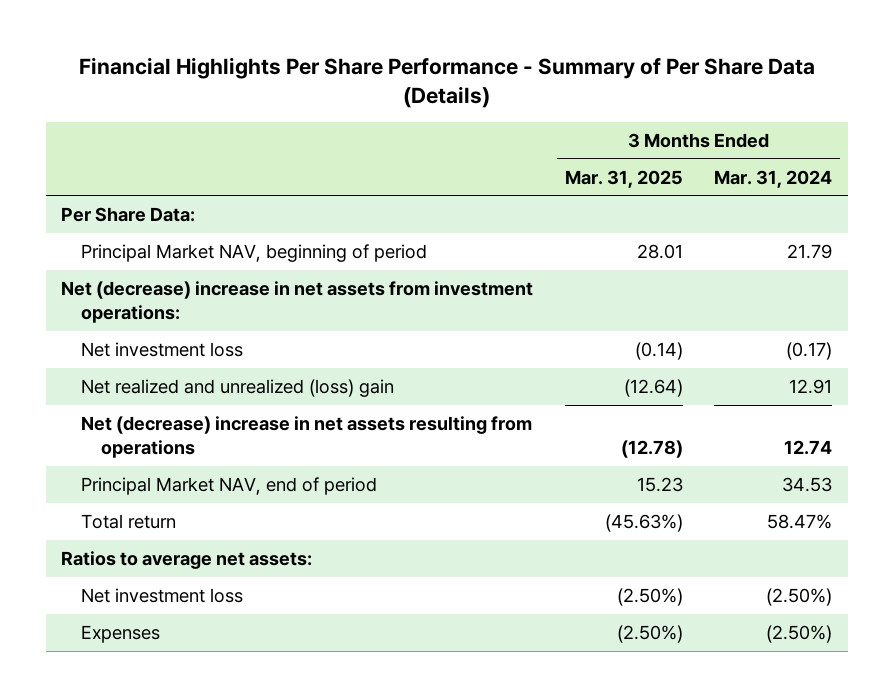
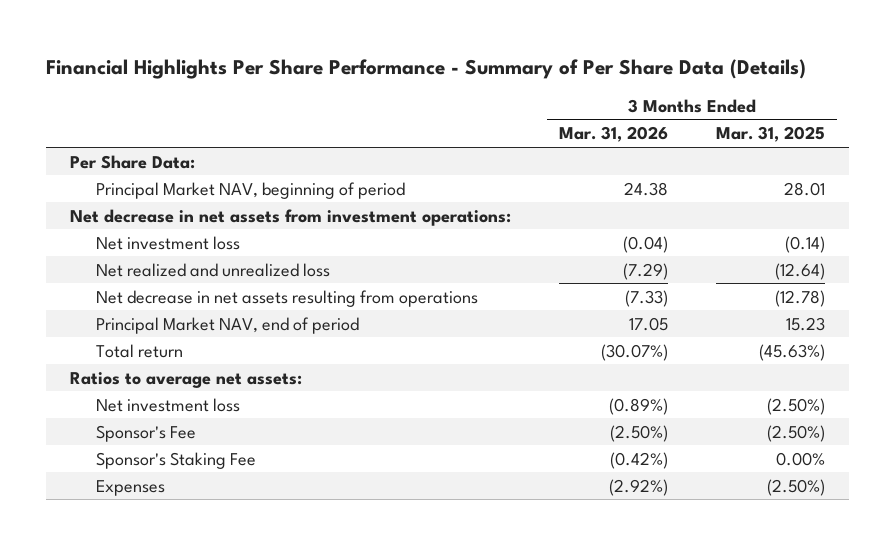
- | 3 Months Ended Mar. 31, 2025 | 3 Months Ended Mar. 31, 2024
+ | 3 Months Ended Mar. 31, 2026 | 3 Months Ended Mar. 31, 2025
- Net (decrease) increase in net assets from investment operations:
+ Net decrease in net assets from investment operations:
- Net realized and unrealized (loss) gain | (12.64) | 12.91
- Net (decrease) increase in net assets resulting from operations | (12.78) | 12.74
+ Net realized and unrealized loss | (7.29) | (12.64)
+ Net decrease in net assets resulting from operations | (7.33) | (12.78)
+ Sponsor's Fee | (2.50%) | (2.50%)
+ Sponsor's Staking Fee | (0.42%) | 0.00%

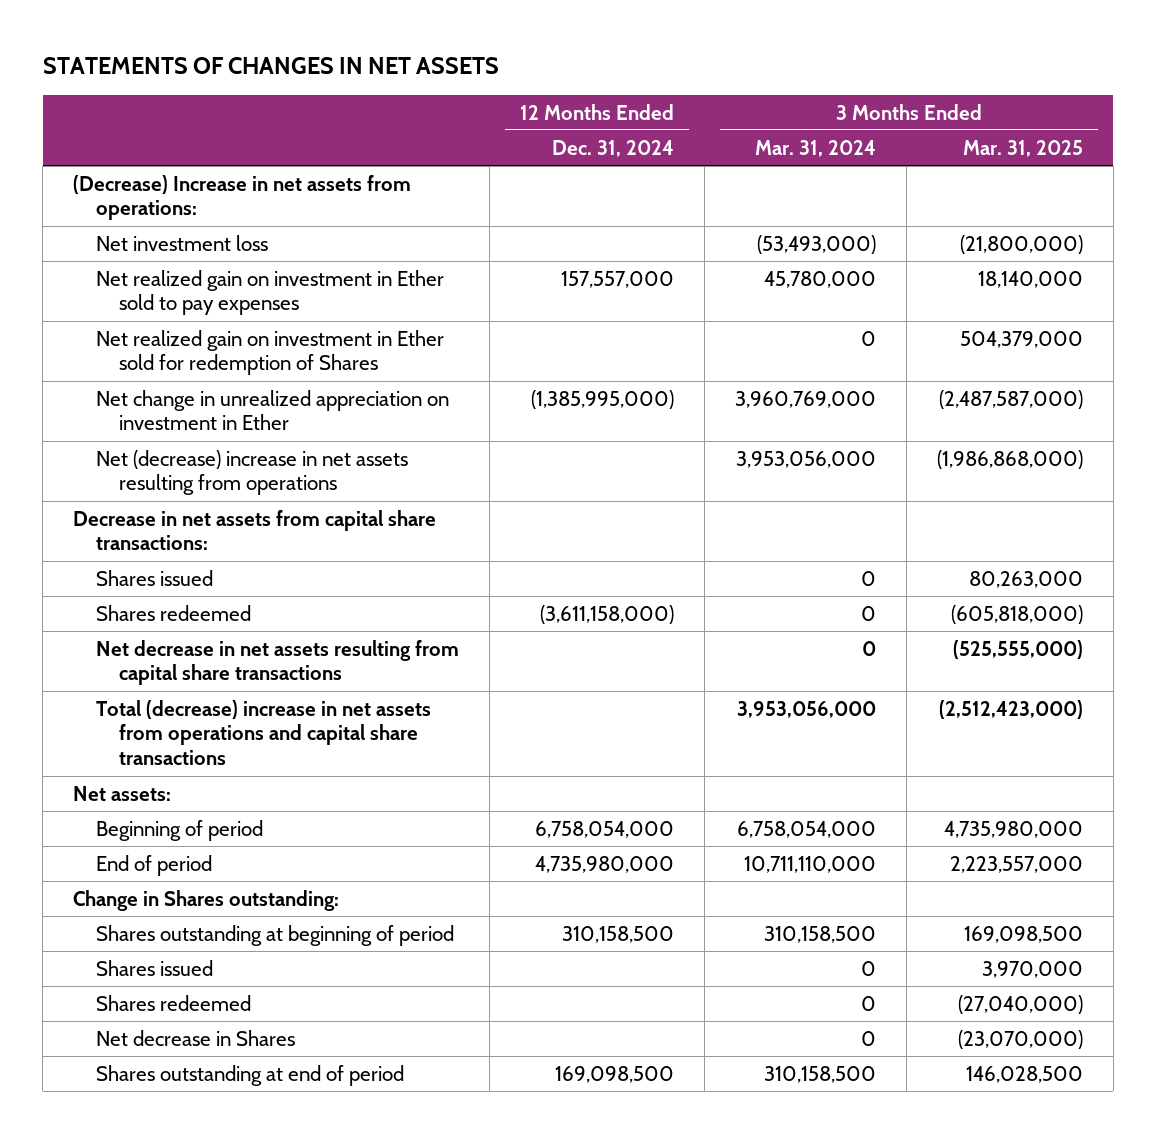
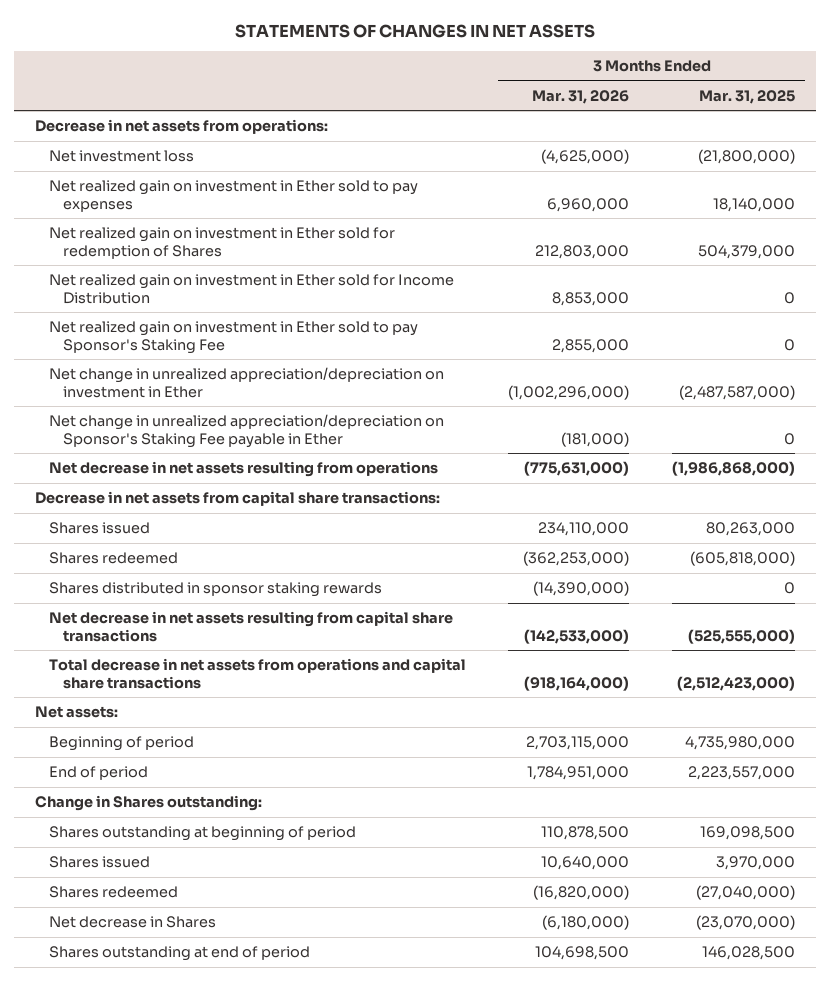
- | 12 Months Ended Dec. 31, 2024 | 3 Months Ended Mar. 31, 2024 | 3 Months Ended Mar. 31, 2025
+ | 3 Months Ended Mar. 31, 2026 | 3 Months Ended Mar. 31, 2025
- (Decrease) Increase in net assets from operations:
+ Decrease in net assets from operations:
- Net change in unrealized appreciation on investment in Ether | (1,385,995,000) | 3,960,769,000 | (2,487,587,000)
- Net (decrease) increase in net assets resulting from operations | | 3,953,056,000 | (1,986,868,000)
+ Net realized gain on investment in Ether sold for Income Distribution | 8,853,000 | 0
+ Net realized gain on investment in Ether sold to pay Sponsor's Staking Fee | 2,855,000 | 0
+ Net change in unrealized appreciation/depreciation on investment in Ether | (1,002,296,000) | (2,487,587,000)
+ Net change in unrealized appreciation/depreciation on Sponsor's Staking Fee payable in Ether | (181,000) | 0
+ Net decrease in net assets resulting from operations | (775,631,000) | (1,986,868,000)
+ Shares distributed in sponsor staking rewards | (14,390,000) | 0
- Total (decrease) increase in net assets from operations and capital share transactions | | 3,953,056,000 | (2,512,423,000)
+ Total decrease in net assets from operations and capital share transactions | (918,164,000) | (2,512,423,000)

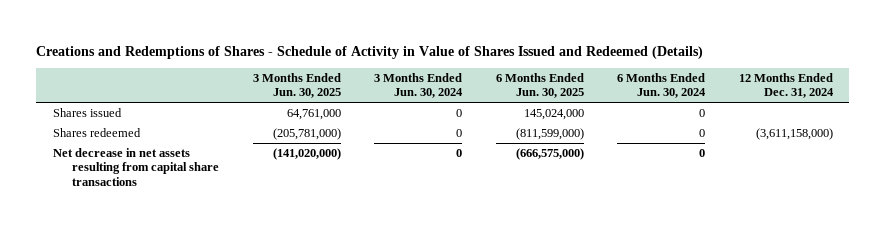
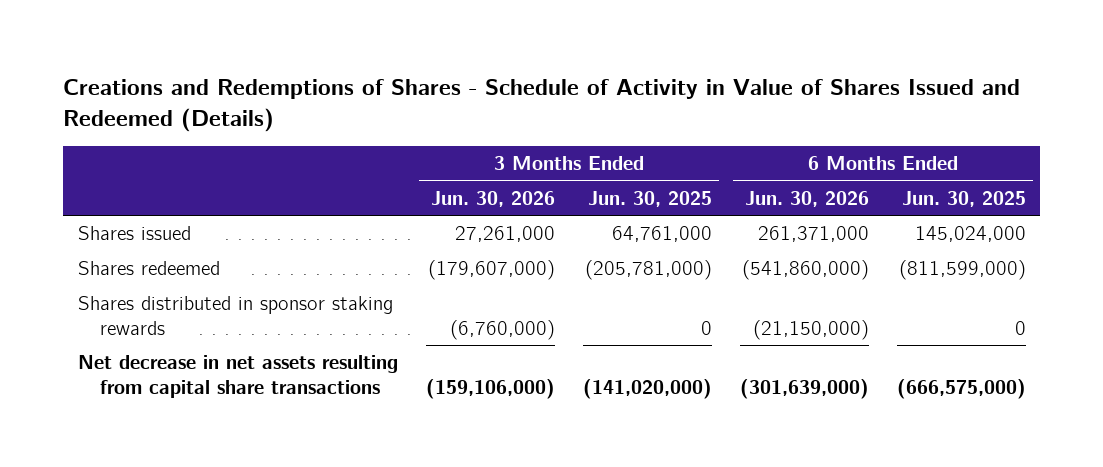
- | 3 Months Ended Jun. 30, 2025 | 3 Months Ended Jun. 30, 2024 | 6 Months Ended Jun. 30, 2025 | 6 Months Ended Jun. 30, 2024 | 12 Months Ended Dec. 31, 2024
+ | 3 Months Ended Jun. 30, 2026 | 3 Months Ended Jun. 30, 2025 | 6 Months Ended Jun. 30, 2026 | 6 Months Ended Jun. 30, 2025
+ Shares distributed in sponsor staking rewards | (6,760,000) | 0 | (21,150,000) | 0

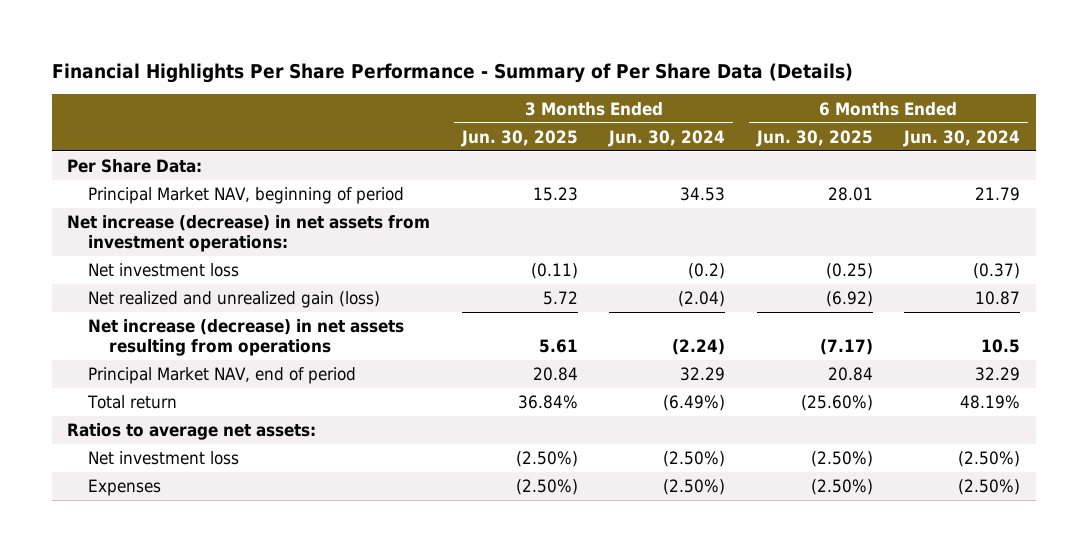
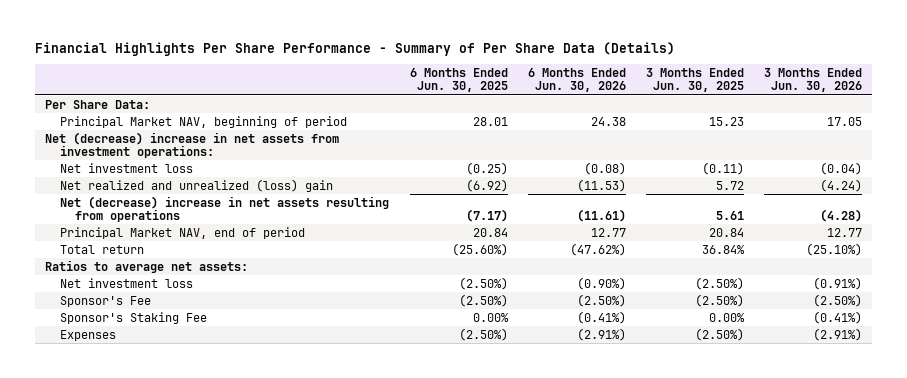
- | 3 Months Ended Jun. 30, 2025 | 3 Months Ended Jun. 30, 2024 | 6 Months Ended Jun. 30, 2025 | 6 Months Ended Jun. 30, 2024
+ | 6 Months Ended Jun. 30, 2025 | 6 Months Ended Jun. 30, 2026 | 3 Months Ended Jun. 30, 2025 | 3 Months Ended Jun. 30, 2026
- Net increase (decrease) in net assets from investment operations:
+ Net (decrease) increase in net assets from investment operations:
- Net realized and unrealized gain (loss) | 5.72 | (2.04) | (6.92) | 10.87
- Net increase (decrease) in net assets resulting from operations | 5.61 | (2.24) | (7.17) | 10.5
+ Net realized and unrealized (loss) gain | (6.92) | (11.53) | 5.72 | (4.24)
+ Net (decrease) increase in net assets resulting from operations | (7.17) | (11.61) | 5.61 | (4.28)
+ Sponsor's Fee | (2.50%) | (2.50%) | (2.50%) | (2.50%)
+ Sponsor's Staking Fee | 0.00% | (0.41%) | 0.00% | (0.41%)

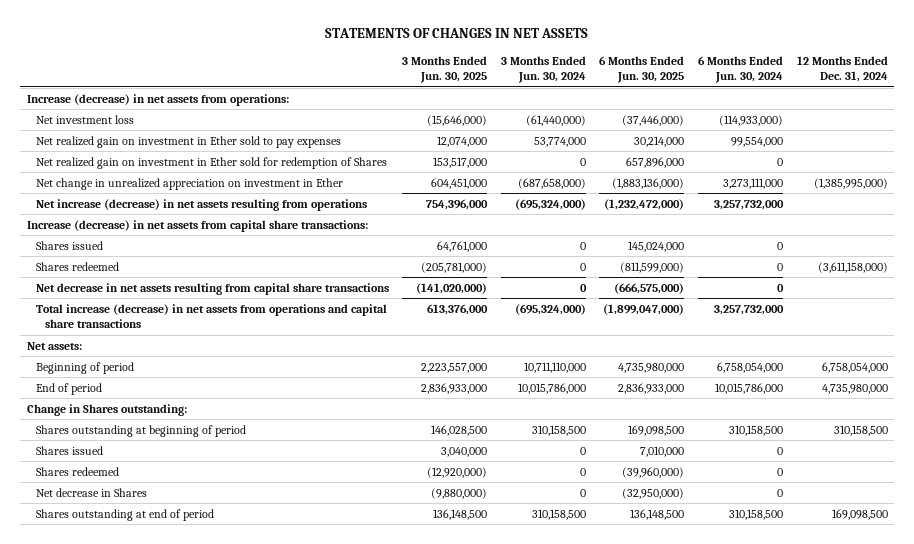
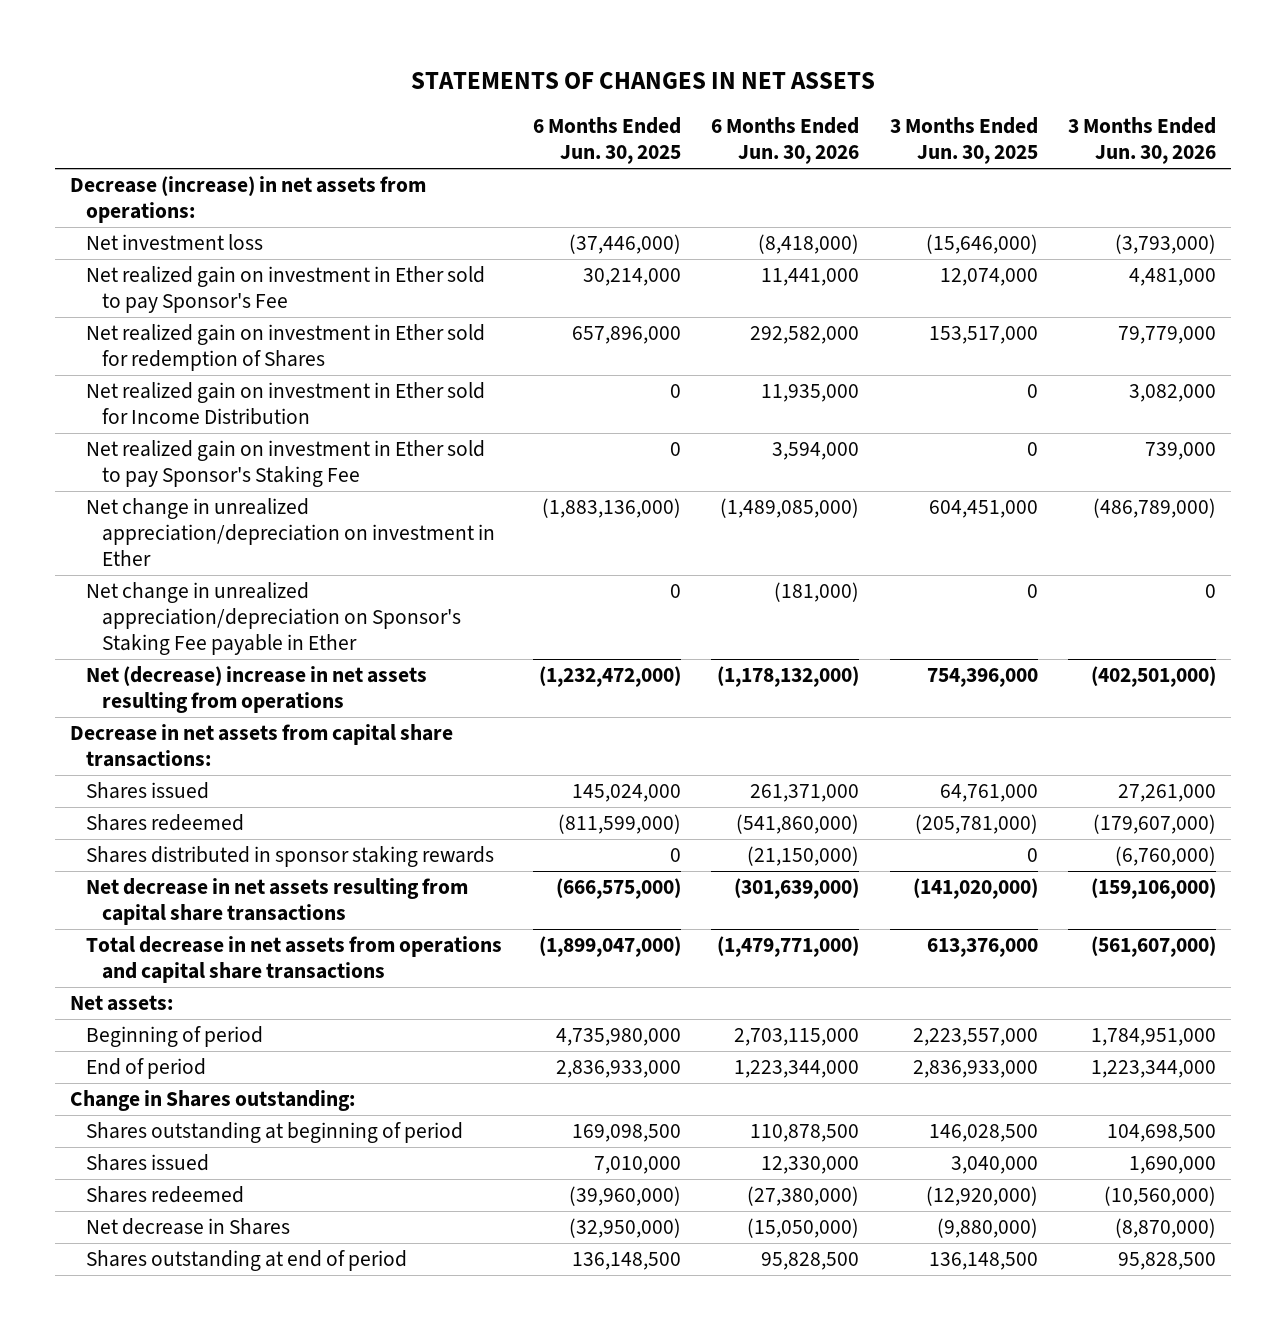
- | 3 Months Ended Jun. 30, 2025 | 3 Months Ended Jun. 30, 2024 | 6 Months Ended Jun. 30, 2025 | 6 Months Ended Jun. 30, 2024 | 12 Months Ended Dec. 31, 2024
+ | 6 Months Ended Jun. 30, 2025 | 6 Months Ended Jun. 30, 2026 | 3 Months Ended Jun. 30, 2025 | 3 Months Ended Jun. 30, 2026
- Increase (decrease) in net assets from operations:
+ Decrease (increase) in net assets from operations:
- Net realized gain on investment in Ether sold to pay expenses | 12,074,000 | 53,774,000 | 30,214,000 | 99,554,000 |
+ Net realized gain on investment in Ether sold to pay Sponsor's Fee | 30,214,000 | 11,441,000 | 12,074,000 | 4,481,000
- Net change in unrealized appreciation on investment in Ether | 604,451,000 | (687,658,000) | (1,883,136,000) | 3,273,111,000 | (1,385,995,000)
- Net increase (decrease) in net assets resulting from operations | 754,396,000 | (695,324,000) | (1,232,472,000) | 3,257,732,000 |
- Increase (decrease) in net assets from capital share transactions:
+ Net realized gain on investment in Ether sold for Income Distribution | 0 | 11,935,000 | 0 | 3,082,000
+ Net realized gain on investment in Ether sold to pay Sponsor's Staking Fee | 0 | 3,594,000 | 0 | 739,000
+ Net change in unrealized appreciation/depreciation on investment in Ether | (1,883,136,000) | (1,489,085,000) | 604,451,000 | (486,789,000)
+ Net change in unrealized appreciation/depreciation on Sponsor's Staking Fee payable in Ether | 0 | (181,000) | 0 | 0
+ Net (decrease) increase in net assets resulting from operations | (1,232,472,000) | (1,178,132,000) | 754,396,000 | (402,501,000)
+ Decrease in net assets from capital share transactions:
+ Shares distributed in sponsor staking rewards | 0 | (21,150,000) | 0 | (6,760,000)
- Total increase (decrease) in net assets from operations and capital share transactions | 613,376,000 | (695,324,000) | (1,899,047,000) | 3,257,732,000 |
+ Total decrease in net assets from operations and capital share transactions | (1,899,047,000) | (1,479,771,000) | 613,376,000 | (561,607,000)

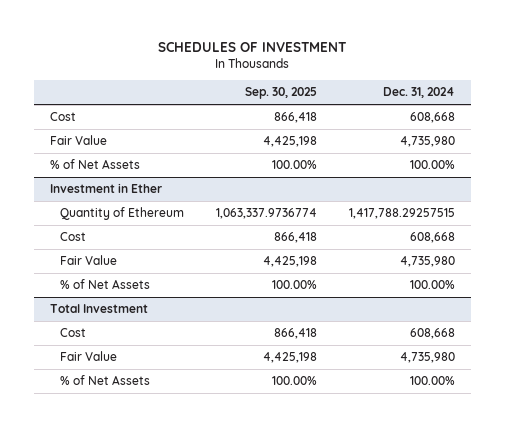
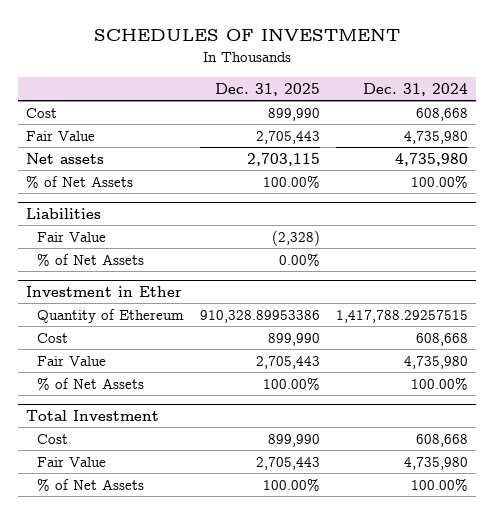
- | Sep. 30, 2025 | Dec. 31, 2024
+ | Dec. 31, 2025 | Dec. 31, 2024
+ Net assets | 2,703,115 | 4,735,980
+ Liabilities
+ Fair Value | (2,328) |
+ % of Net Assets | 0.00% |

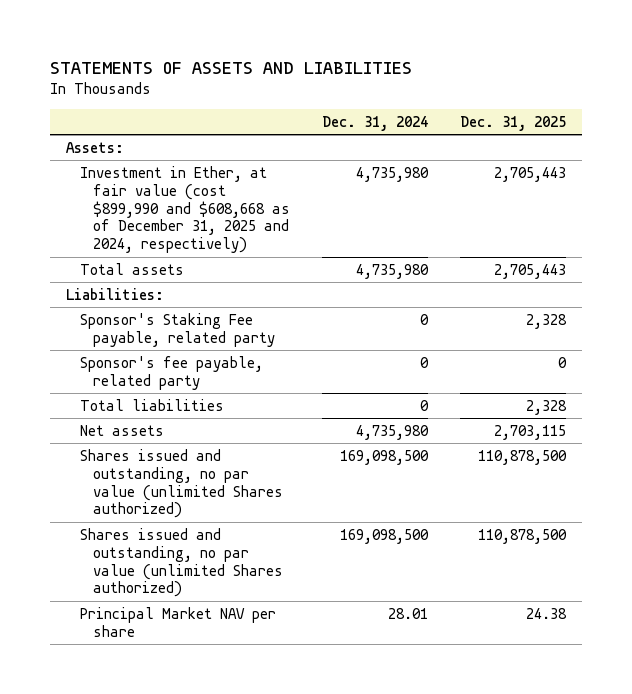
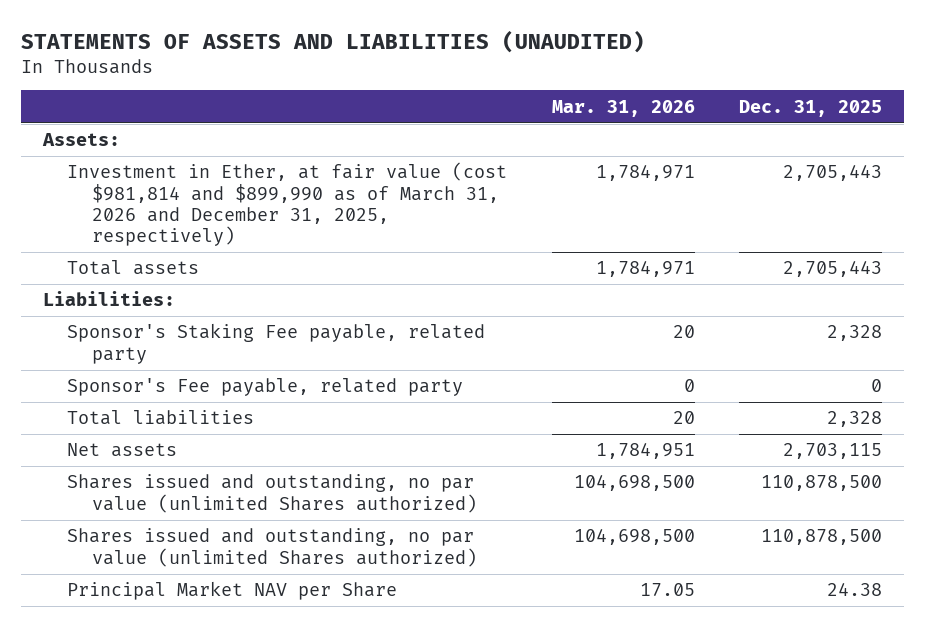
- STATEMENTS OF ASSETS AND LIABILITIES
+ STATEMENTS OF ASSETS AND LIABILITIES (UNAUDITED)
- | Dec. 31, 2024 | Dec. 31, 2025
+ | Mar. 31, 2026 | Dec. 31, 2025
- Investment in Ether, at fair value (cost $899,990 and $608,668 as of December 31, 2025 and 2024, respectively) | 4,735,980 | 2,705,443
+ Investment in Ether, at fair value (cost $981,814 and $899,990 as of March 31, 2026 and December 31, 2025, respectively) | 1,784,971 | 2,705,443
- Sponsor's fee payable, related party | 0 | 0
+ Sponsor's Fee payable, related party | 0 | 0
- Principal Market NAV per share | 28.01 | 24.38
+ Principal Market NAV per Share | 17.05 | 24.38

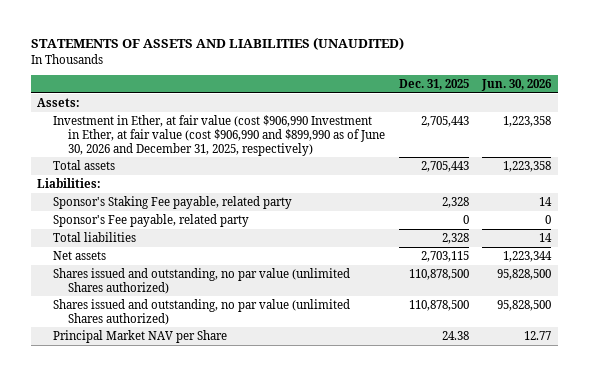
- | Mar. 31, 2026 | Dec. 31, 2025
+ | Dec. 31, 2025 | Jun. 30, 2026
- Investment in Ether, at fair value (cost $981,814 and $899,990 as of March 31, 2026 and December 31, 2025, respectively) | 1,784,971 | 2,705,443
+ Investment in Ether, at fair value (cost $906,990 Investment in Ether, at fair value (cost $906,990 and $899,990 as of June 30, 2026 and December 31, 2025, respectively) | 2,705,443 | 1,223,358

